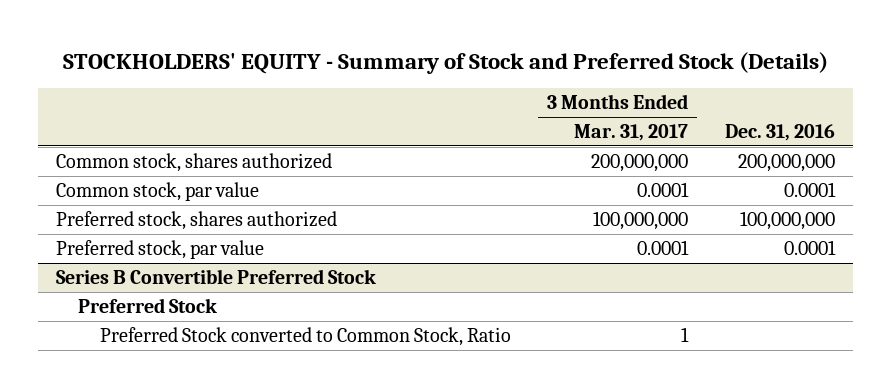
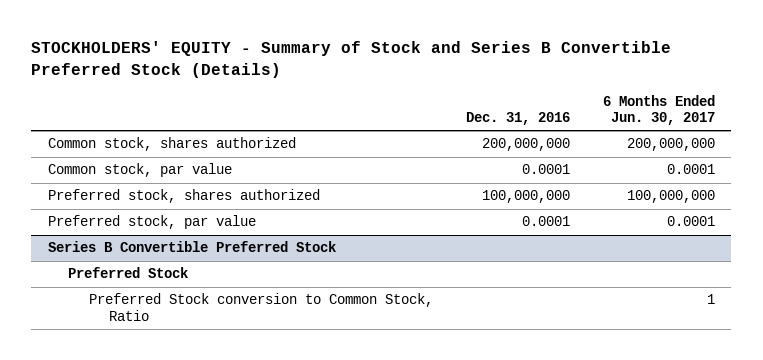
- STOCKHOLDERS' EQUITY - Summary of Stock and Preferred Stock (Details)
+ STOCKHOLDERS' EQUITY - Summary of Stock and Series B Convertible Preferred Stock (Details)
- | 3 Months Ended Mar. 31, 2017 | Dec. 31, 2016
+ | Dec. 31, 2016 | 6 Months Ended Jun. 30, 2017
@ Series B Convertible Preferred Stock
- Preferred Stock converted to Common Stock, Ratio | 1 |
+ Preferred Stock conversion to Common Stock, Ratio | | 1

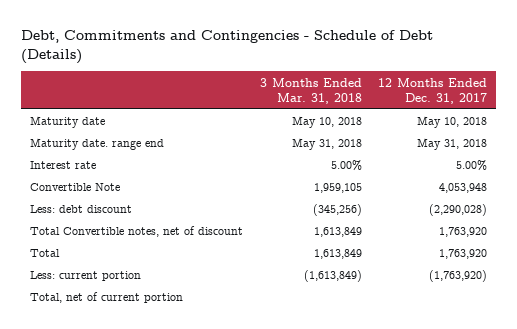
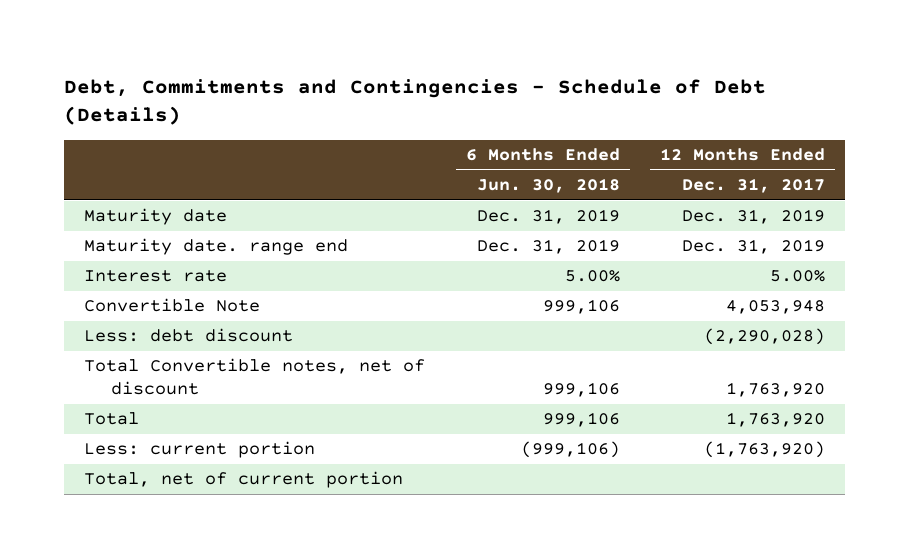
- | 3 Months Ended Mar. 31, 2018 | 12 Months Ended Dec. 31, 2017
+ | 6 Months Ended Jun. 30, 2018 | 12 Months Ended Dec. 31, 2017
- Maturity date | May 10, 2018 | May 10, 2018
- Maturity date. range end | May 31, 2018 | May 31, 2018
+ Maturity date | Dec. 31, 2019 | Dec. 31, 2019
+ Maturity date. range end | Dec. 31, 2019 | Dec. 31, 2019

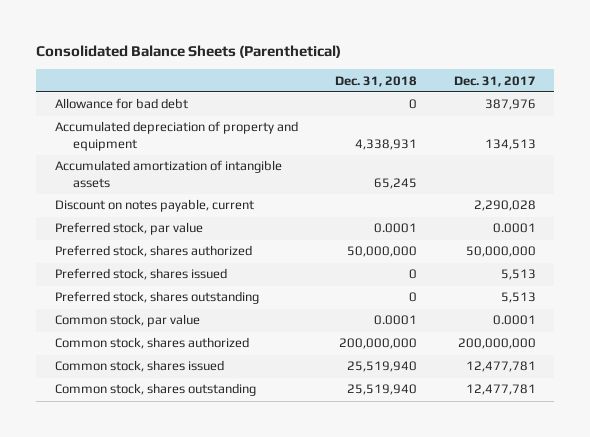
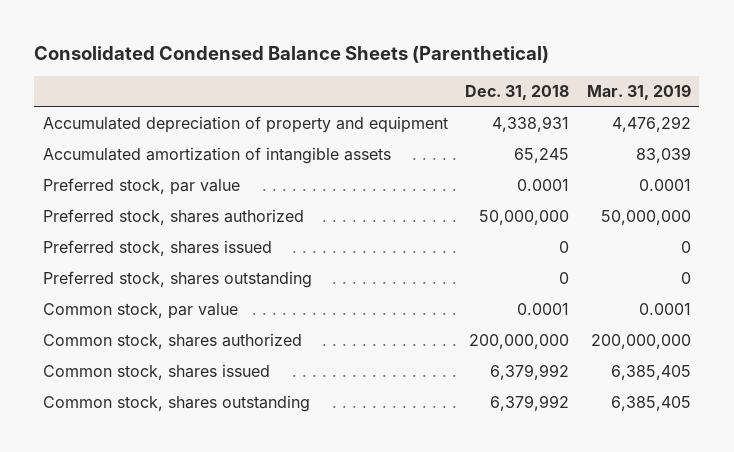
- Consolidated Balance Sheets (Parenthetical)
+ Consolidated Condensed Balance Sheets (Parenthetical)
- | Dec. 31, 2018 | Dec. 31, 2017
+ | Dec. 31, 2018 | Mar. 31, 2019
- Allowance for bad debt | 0 | 387,976
- Discount on notes payable, current | | 2,290,028
- Common stock, shares issued | 25,519,940 | 12,477,781
- Common stock, shares outstanding | 25,519,940 | 12,477,781
+ Common stock, shares issued | 6,379,992 | 6,385,405
+ Common stock, shares outstanding | 6,379,992 | 6,385,405

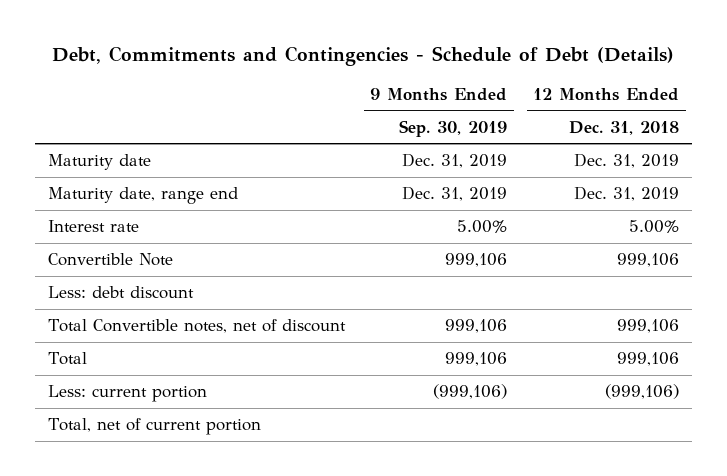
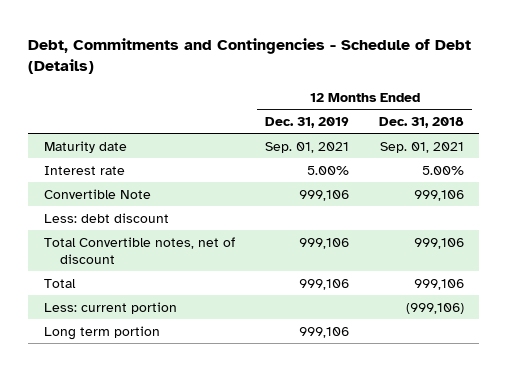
- | 9 Months Ended Sep. 30, 2019 | 12 Months Ended Dec. 31, 2018
+ | 12 Months Ended Dec. 31, 2019 | 12 Months Ended Dec. 31, 2018
- Maturity date | Dec. 31, 2019 | Dec. 31, 2019
- Maturity date, range end | Dec. 31, 2019 | Dec. 31, 2019
+ Maturity date | Sep. 01, 2021 | Sep. 01, 2021
- Total, net of current portion
+ Long term portion | 999,106 |

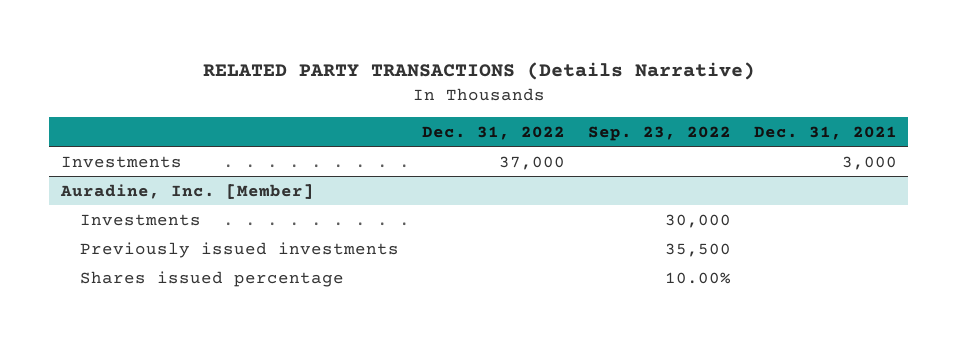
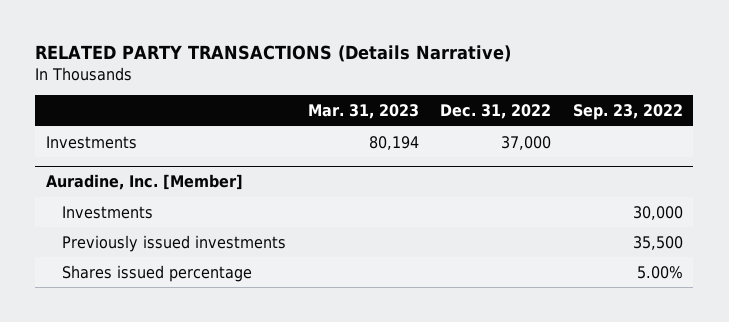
- | Dec. 31, 2022 | Sep. 23, 2022 | Dec. 31, 2021
+ | Mar. 31, 2023 | Dec. 31, 2022 | Sep. 23, 2022
@ Auradine, Inc. [Member]
- Shares issued percentage | | 10.00% |
+ Shares issued percentage | | | 5.00%

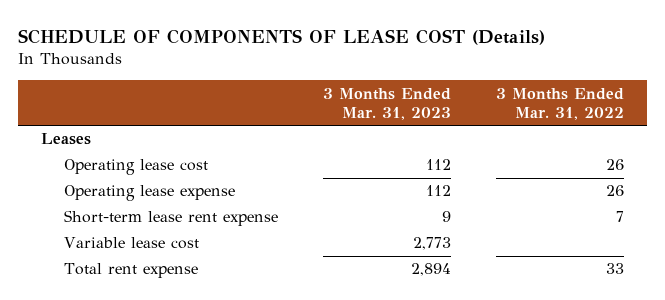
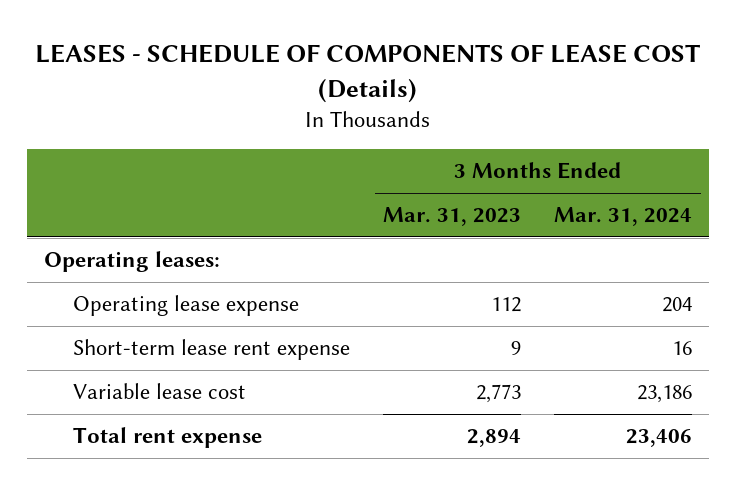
- SCHEDULE OF COMPONENTS OF LEASE COST (Details)
+ LEASES - SCHEDULE OF COMPONENTS OF LEASE COST (Details)
- | 3 Months Ended Mar. 31, 2023 | 3 Months Ended Mar. 31, 2022
+ | 3 Months Ended Mar. 31, 2023 | 3 Months Ended Mar. 31, 2024
- Leases
- Operating lease cost | 112 | 26
+ Operating leases:

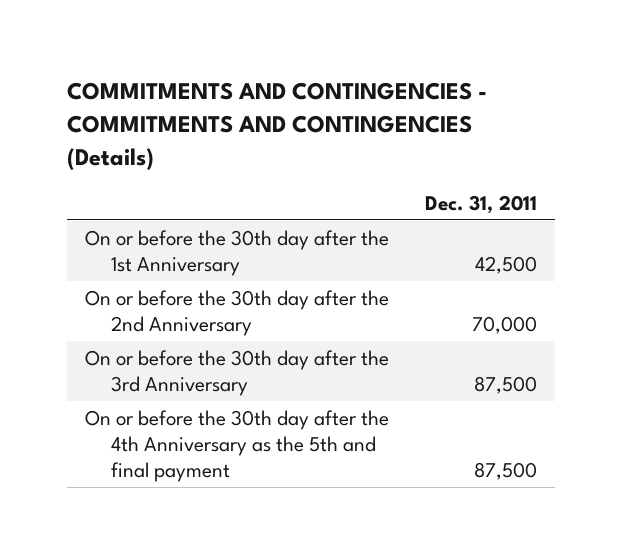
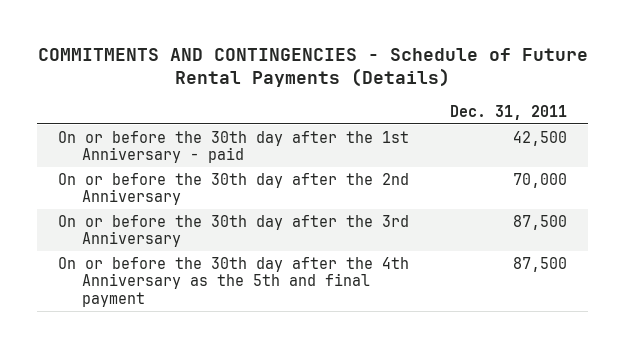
- COMMITMENTS AND CONTINGENCIES - COMMITMENTS AND CONTINGENCIES (Details)
+ COMMITMENTS AND CONTINGENCIES - Schedule of Future Rental Payments (Details)
- On or before the 30th day after the 1st Anniversary | 42,500
+ On or before the 30th day after the 1st Anniversary - paid | 42,500

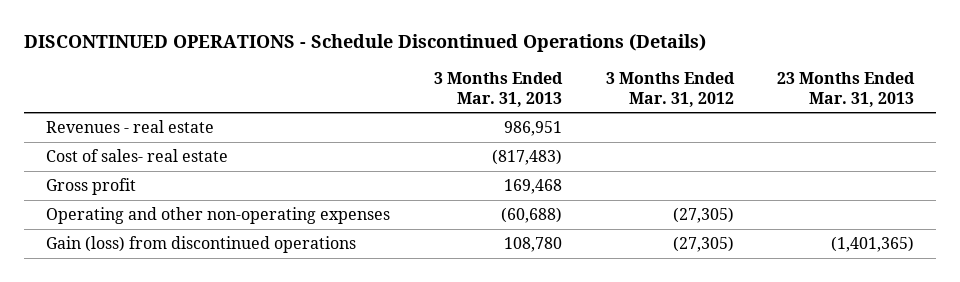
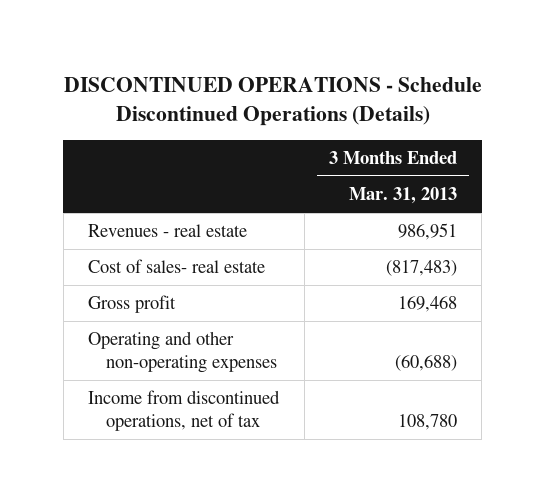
- | 3 Months Ended Mar. 31, 2013 | 3 Months Ended Mar. 31, 2012 | 23 Months Ended Mar. 31, 2013
+ | 3 Months Ended Mar. 31, 2013
- Gain (loss) from discontinued operations | 108,780 | (27,305) | (1,401,365)
+ Income from discontinued operations, net of tax | 108,780

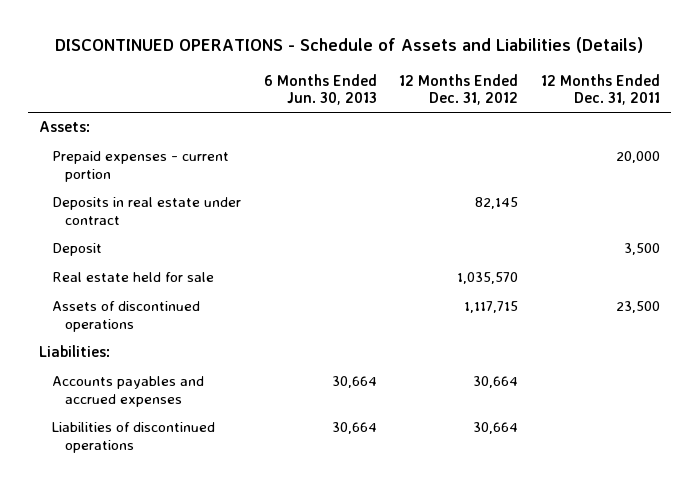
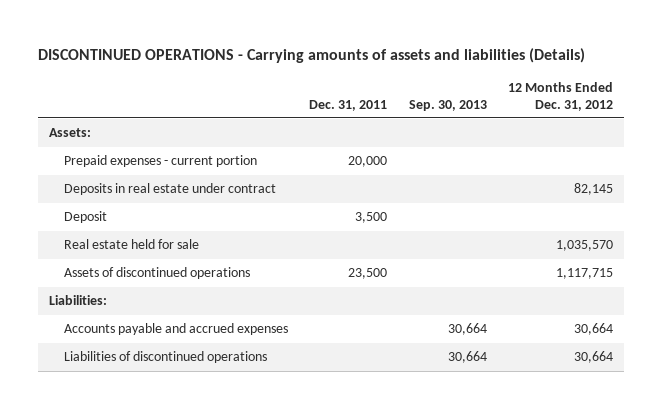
- DISCONTINUED OPERATIONS - Schedule of Assets and Liabilities (Details)
+ DISCONTINUED OPERATIONS - Carrying amounts of assets and liabilities (Details)
- | 6 Months Ended Jun. 30, 2013 | 12 Months Ended Dec. 31, 2012 | 12 Months Ended Dec. 31, 2011
+ | Dec. 31, 2011 | Sep. 30, 2013 | 12 Months Ended Dec. 31, 2012
- Accounts payables and accrued expenses | 30,664 | 30,664 |
+ Accounts payable and accrued expenses | | 30,664 | 30,664

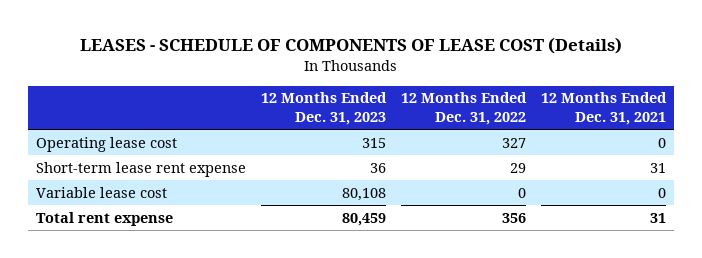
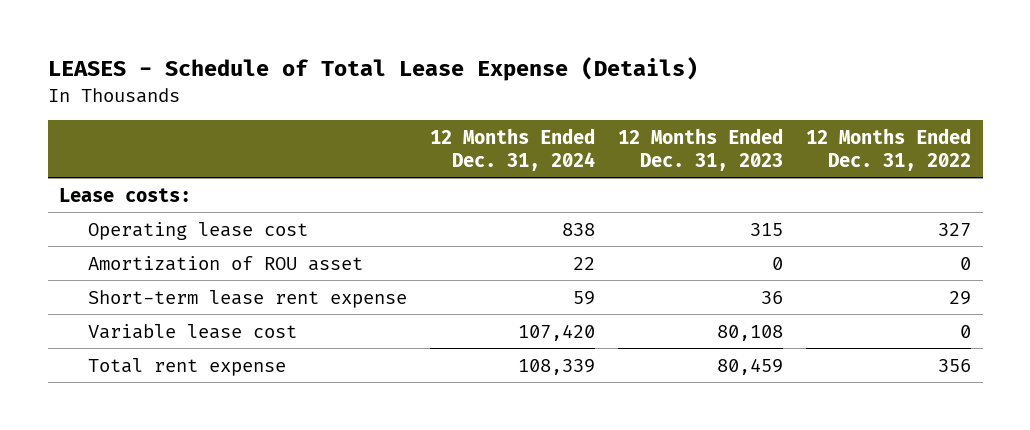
- LEASES - SCHEDULE OF COMPONENTS OF LEASE COST (Details)
+ LEASES - Schedule of Total Lease Expense (Details)
- | 12 Months Ended Dec. 31, 2023 | 12 Months Ended Dec. 31, 2022 | 12 Months Ended Dec. 31, 2021
+ | 12 Months Ended Dec. 31, 2024 | 12 Months Ended Dec. 31, 2023 | 12 Months Ended Dec. 31, 2022
+ Lease costs:
+ Amortization of ROU asset | 22 | 0 | 0

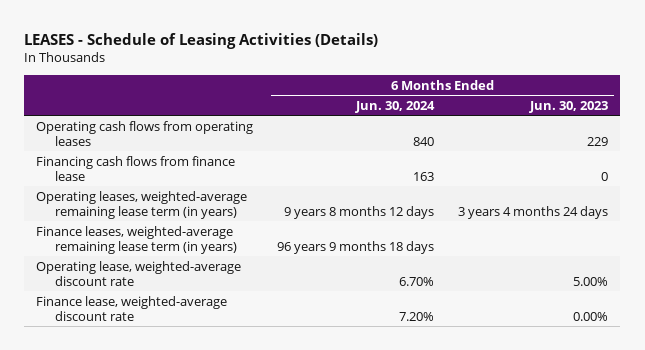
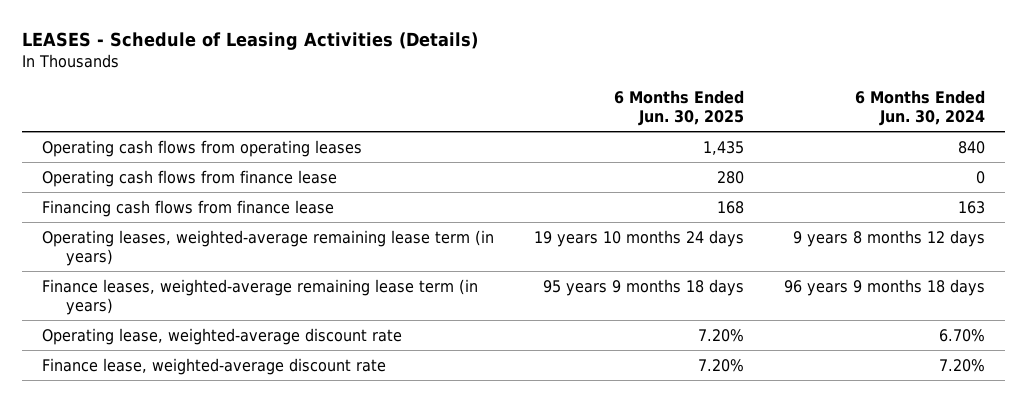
- | 6 Months Ended Jun. 30, 2024 | 6 Months Ended Jun. 30, 2023
+ | 6 Months Ended Jun. 30, 2025 | 6 Months Ended Jun. 30, 2024
+ Operating cash flows from finance lease | 280 | 0

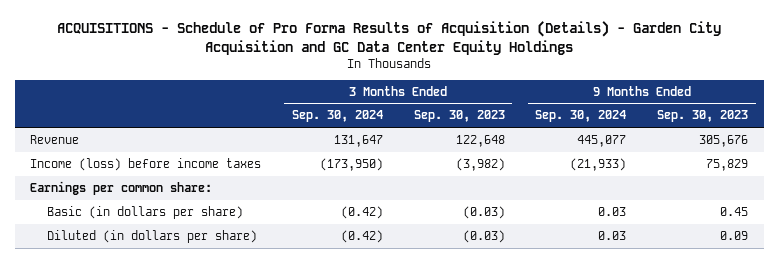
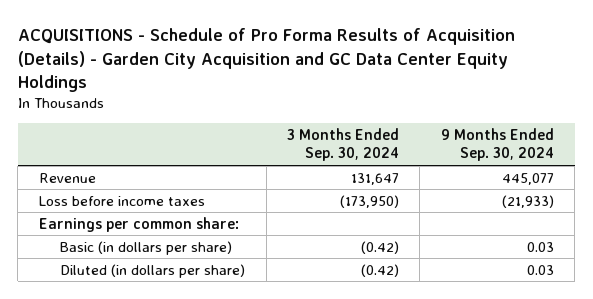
- | 3 Months Ended Sep. 30, 2024 | 3 Months Ended Sep. 30, 2023 | 9 Months Ended Sep. 30, 2024 | 9 Months Ended Sep. 30, 2023
+ | 3 Months Ended Sep. 30, 2024 | 9 Months Ended Sep. 30, 2024
- Income (loss) before income taxes | (173,950) | (3,982) | (21,933) | 75,829
+ Loss before income taxes | (173,950) | (21,933)

